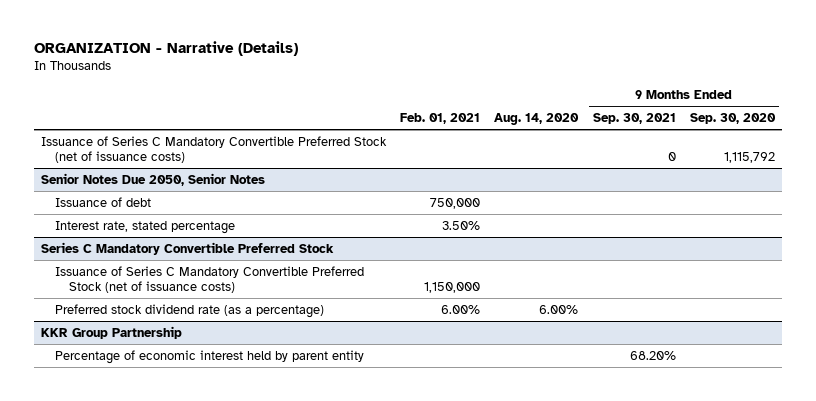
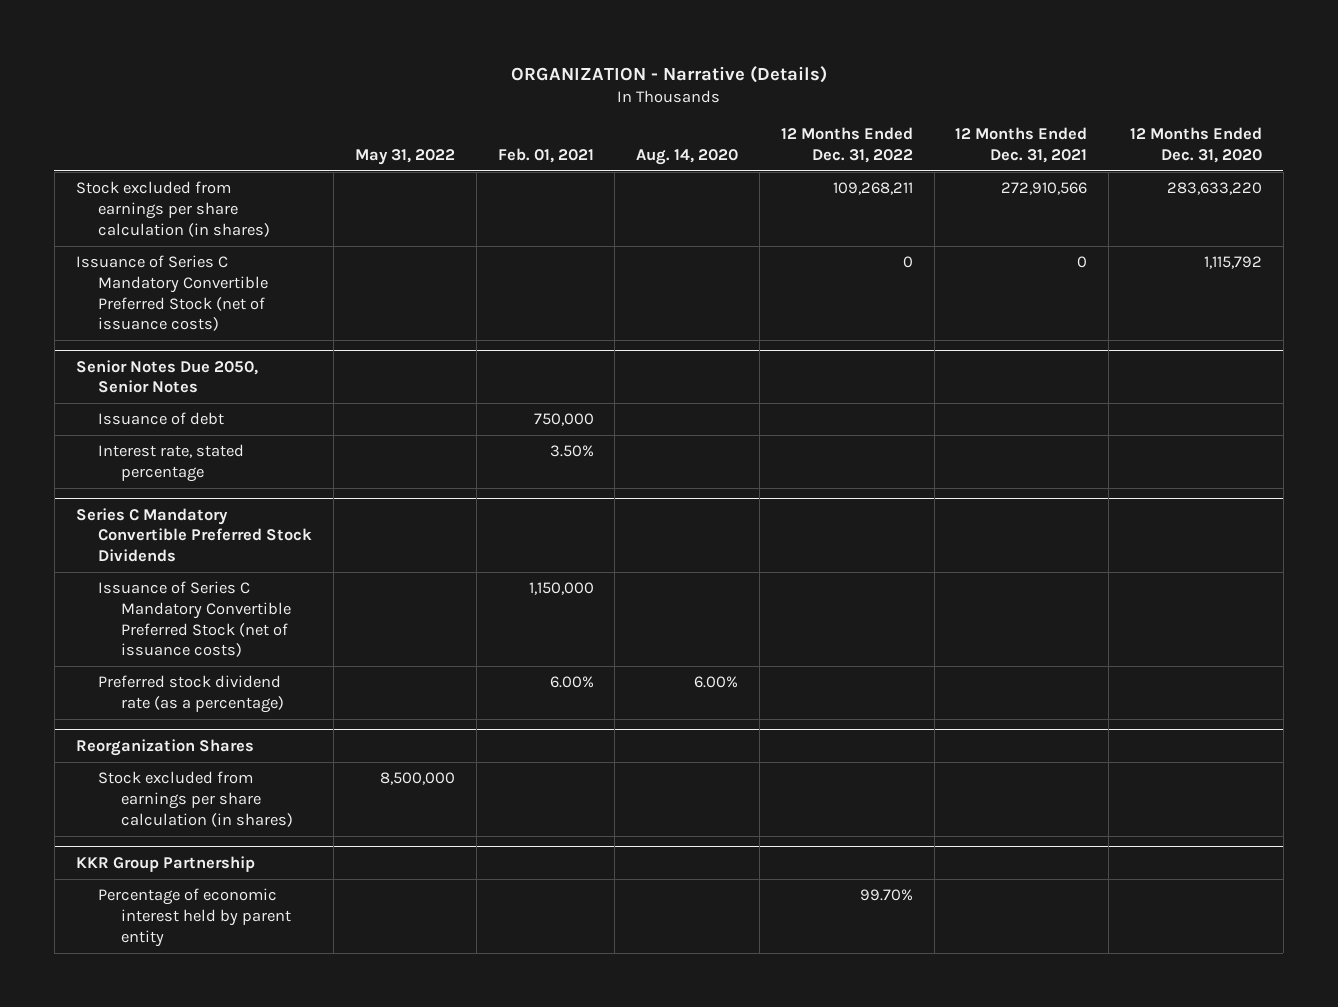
- | Feb. 01, 2021 | Aug. 14, 2020 | 9 Months Ended Sep. 30, 2021 | 9 Months Ended Sep. 30, 2020
+ | May 31, 2022 | Feb. 01, 2021 | Aug. 14, 2020 | 12 Months Ended Dec. 31, 2022 | 12 Months Ended Dec. 31, 2021 | 12 Months Ended Dec. 31, 2020
+ Stock excluded from earnings per share calculation (in shares) | | | | 109,268,211 | 272,910,566 | 283,633,220
- Series C Mandatory Convertible Preferred Stock
+ Series C Mandatory Convertible Preferred Stock Dividends
+ Reorganization Shares
+ Stock excluded from earnings per share calculation (in shares) | 8,500,000 | | | | |

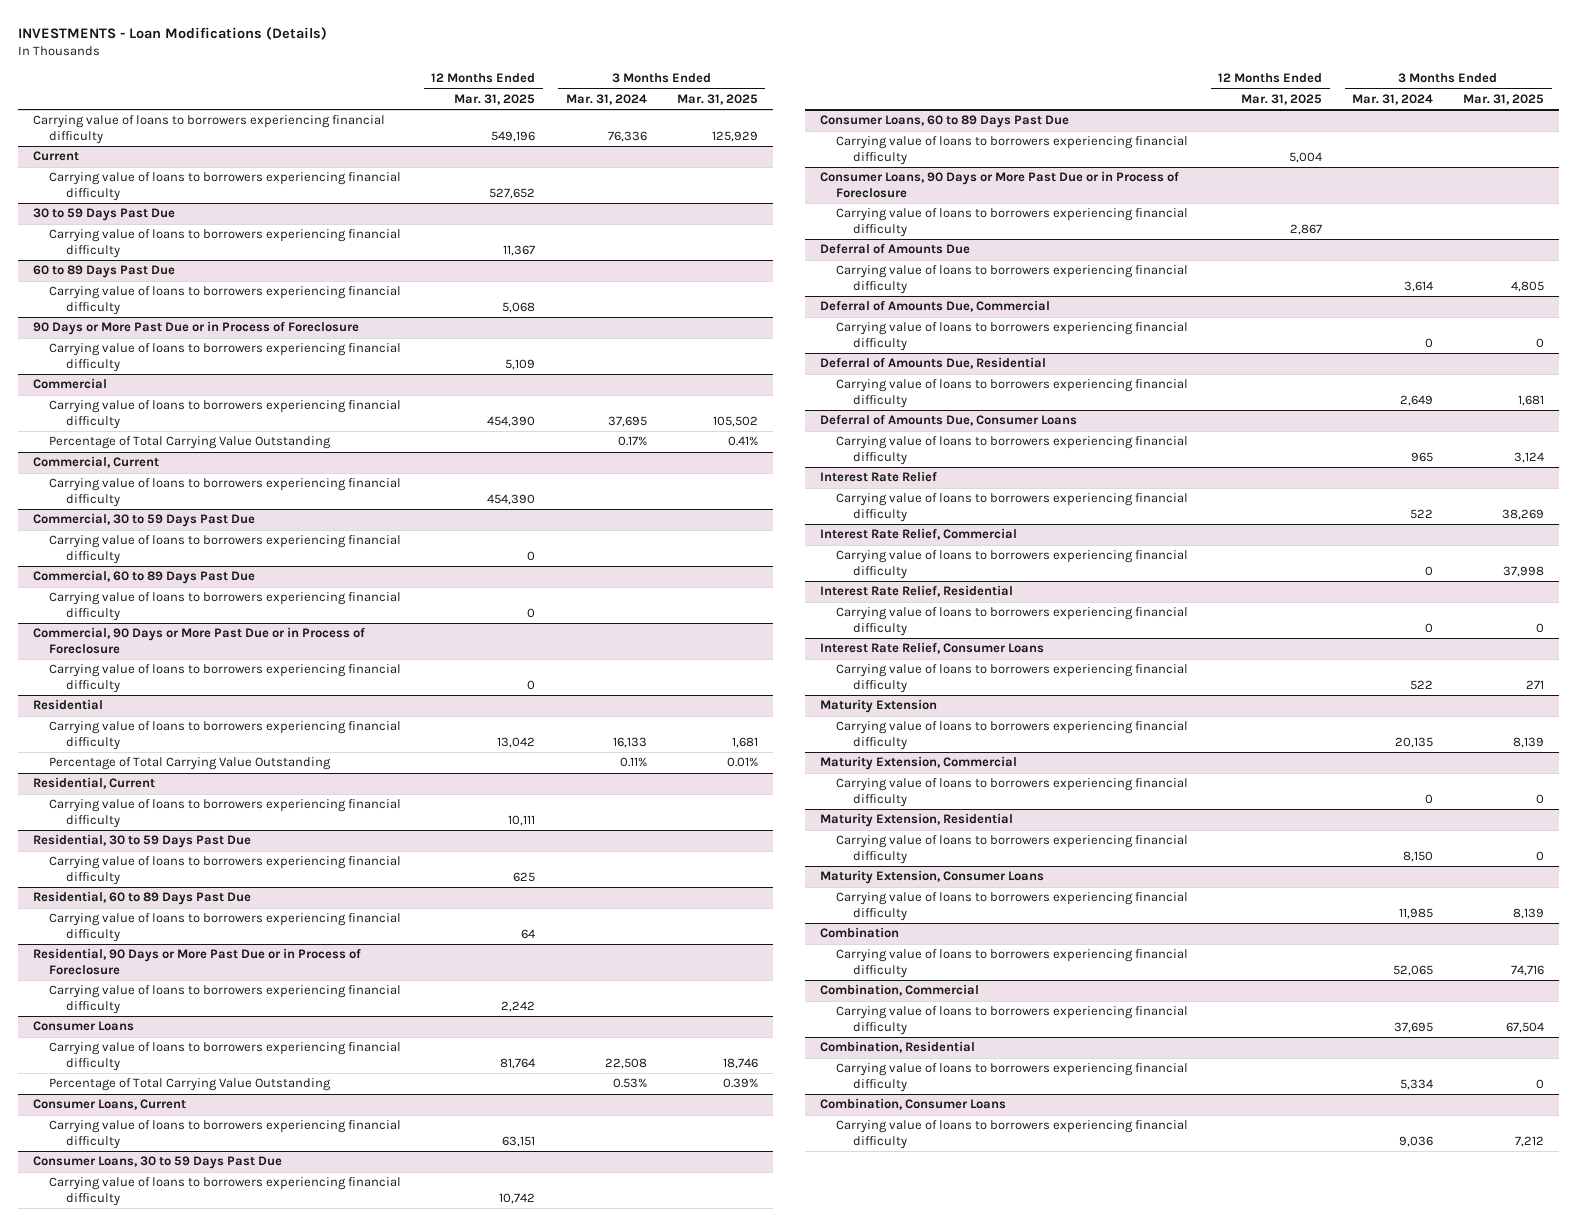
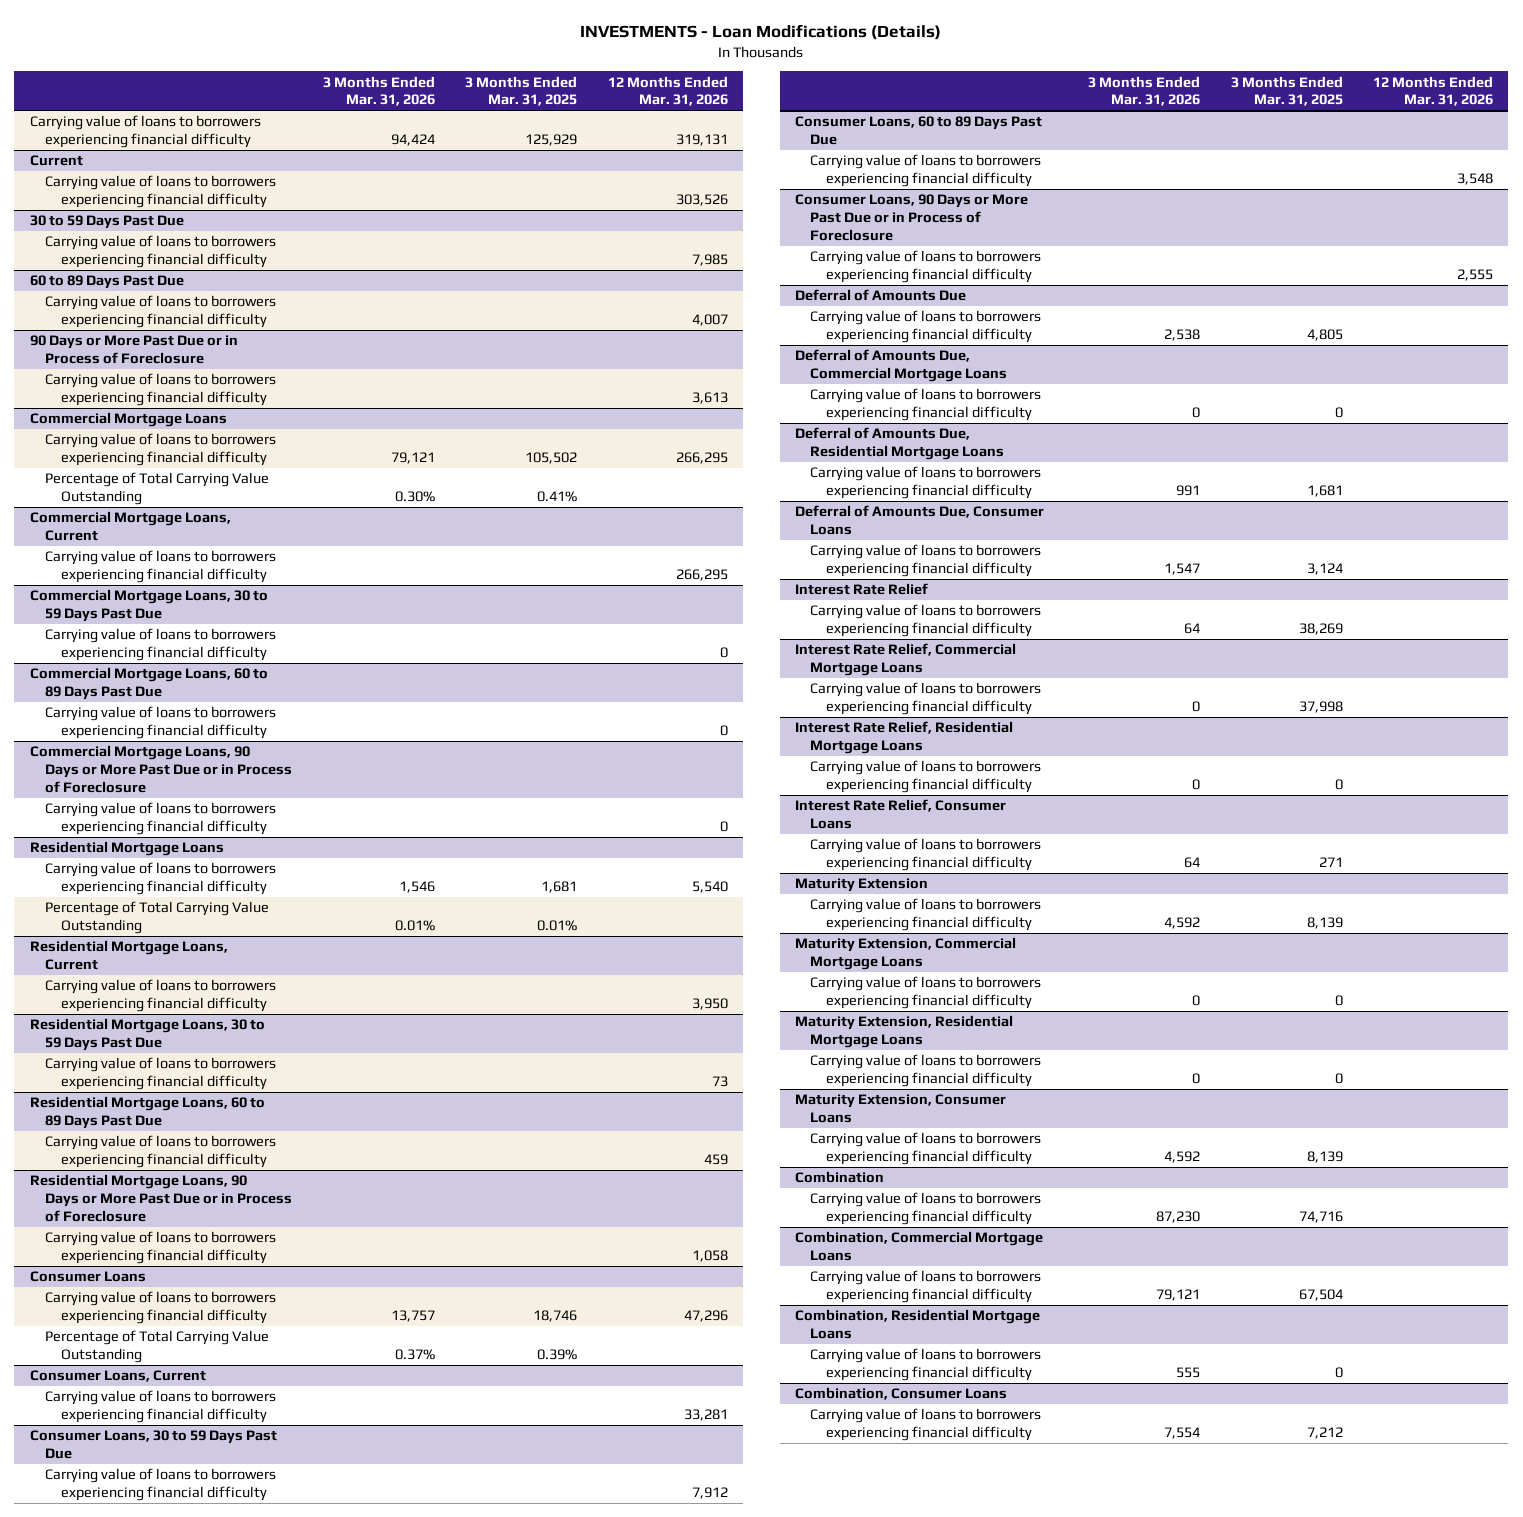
- | 12 Months Ended Mar. 31, 2025 | 3 Months Ended Mar. 31, 2024 | 3 Months Ended Mar. 31, 2025
+ | 3 Months Ended Mar. 31, 2026 | 3 Months Ended Mar. 31, 2025 | 12 Months Ended Mar. 31, 2026
- Commercial
+ Commercial Mortgage Loans
- Commercial, Current
+ Commercial Mortgage Loans, Current
- Commercial, 30 to 59 Days Past Due
+ Commercial Mortgage Loans, 30 to 59 Days Past Due
- Commercial, 60 to 89 Days Past Due
+ Commercial Mortgage Loans, 60 to 89 Days Past Due
- Commercial, 90 Days or More Past Due or in Process of Foreclosure
+ Commercial Mortgage Loans, 90 Days or More Past Due or in Process of Foreclosure
- Residential
+ Residential Mortgage Loans
- Residential, Current
+ Residential Mortgage Loans, Current
- Residential, 30 to 59 Days Past Due
+ Residential Mortgage Loans, 30 to 59 Days Past Due
- Residential, 60 to 89 Days Past Due
+ Residential Mortgage Loans, 60 to 89 Days Past Due
- Residential, 90 Days or More Past Due or in Process of Foreclosure
+ Residential Mortgage Loans, 90 Days or More Past Due or in Process of Foreclosure
- Deferral of Amounts Due, Commercial
+ Deferral of Amounts Due, Commercial Mortgage Loans
- Deferral of Amounts Due, Residential
+ Deferral of Amounts Due, Residential Mortgage Loans
- Interest Rate Relief, Commercial
+ Interest Rate Relief, Commercial Mortgage Loans
- Interest Rate Relief, Residential
+ Interest Rate Relief, Residential Mortgage Loans
- Maturity Extension, Commercial
+ Maturity Extension, Commercial Mortgage Loans
- Maturity Extension, Residential
+ Maturity Extension, Residential Mortgage Loans
- Combination, Commercial
+ Combination, Commercial Mortgage Loans
- Combination, Residential
+ Combination, Residential Mortgage Loans

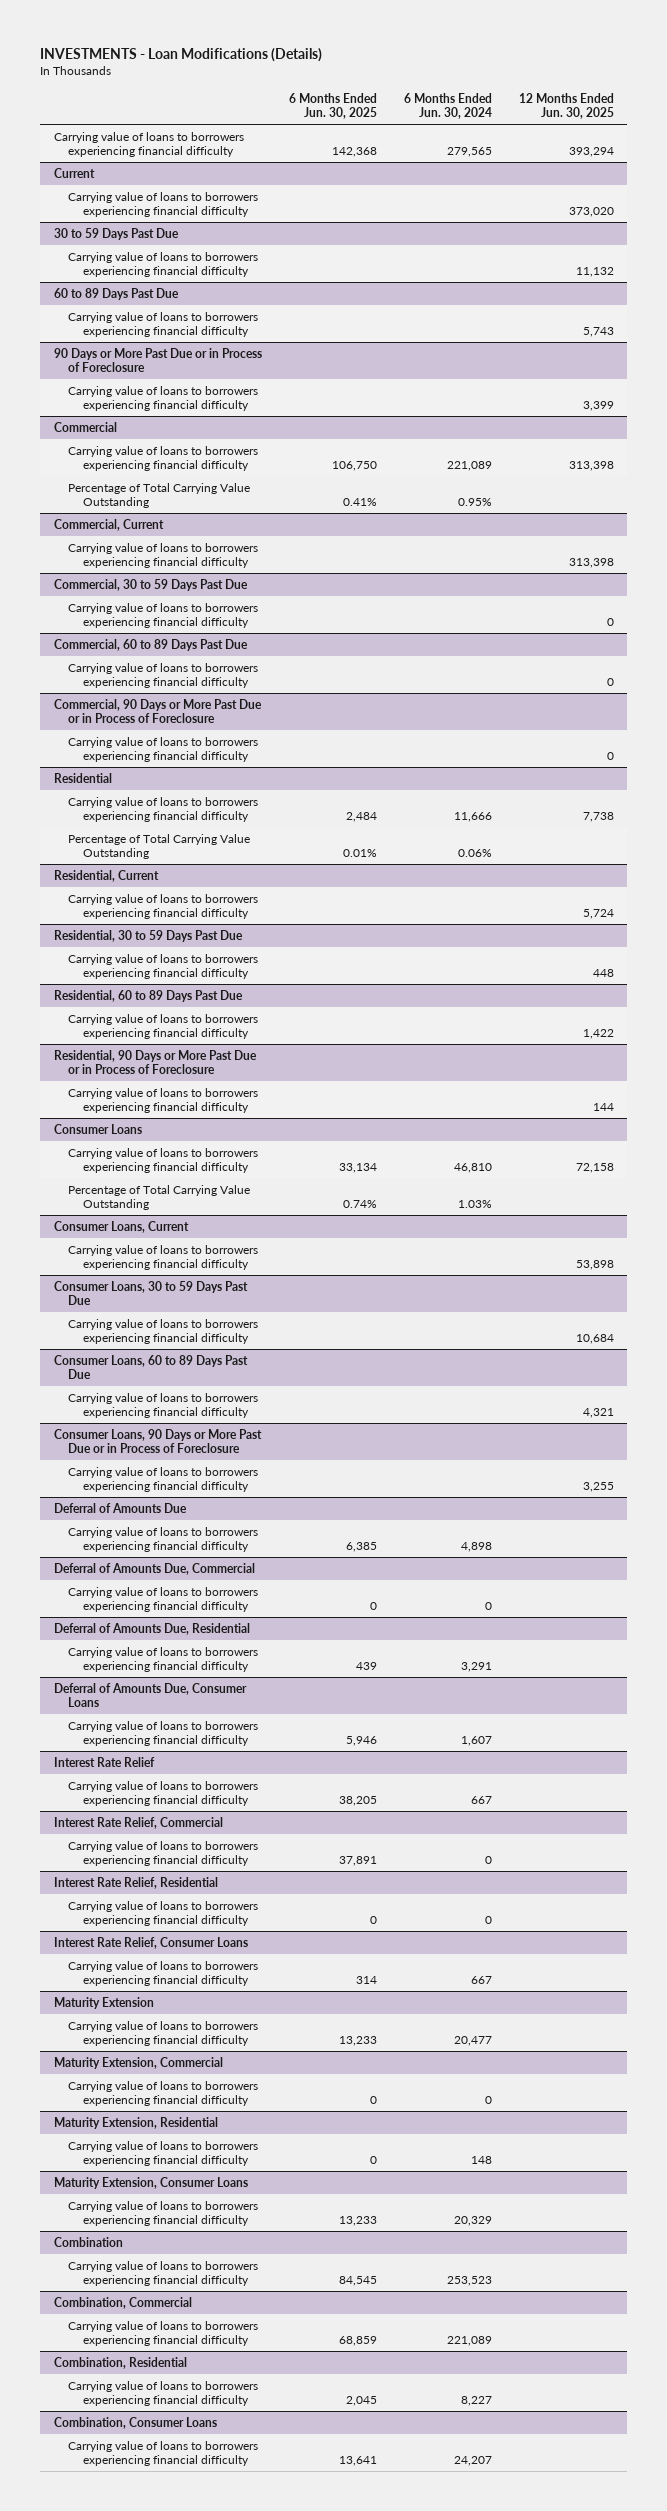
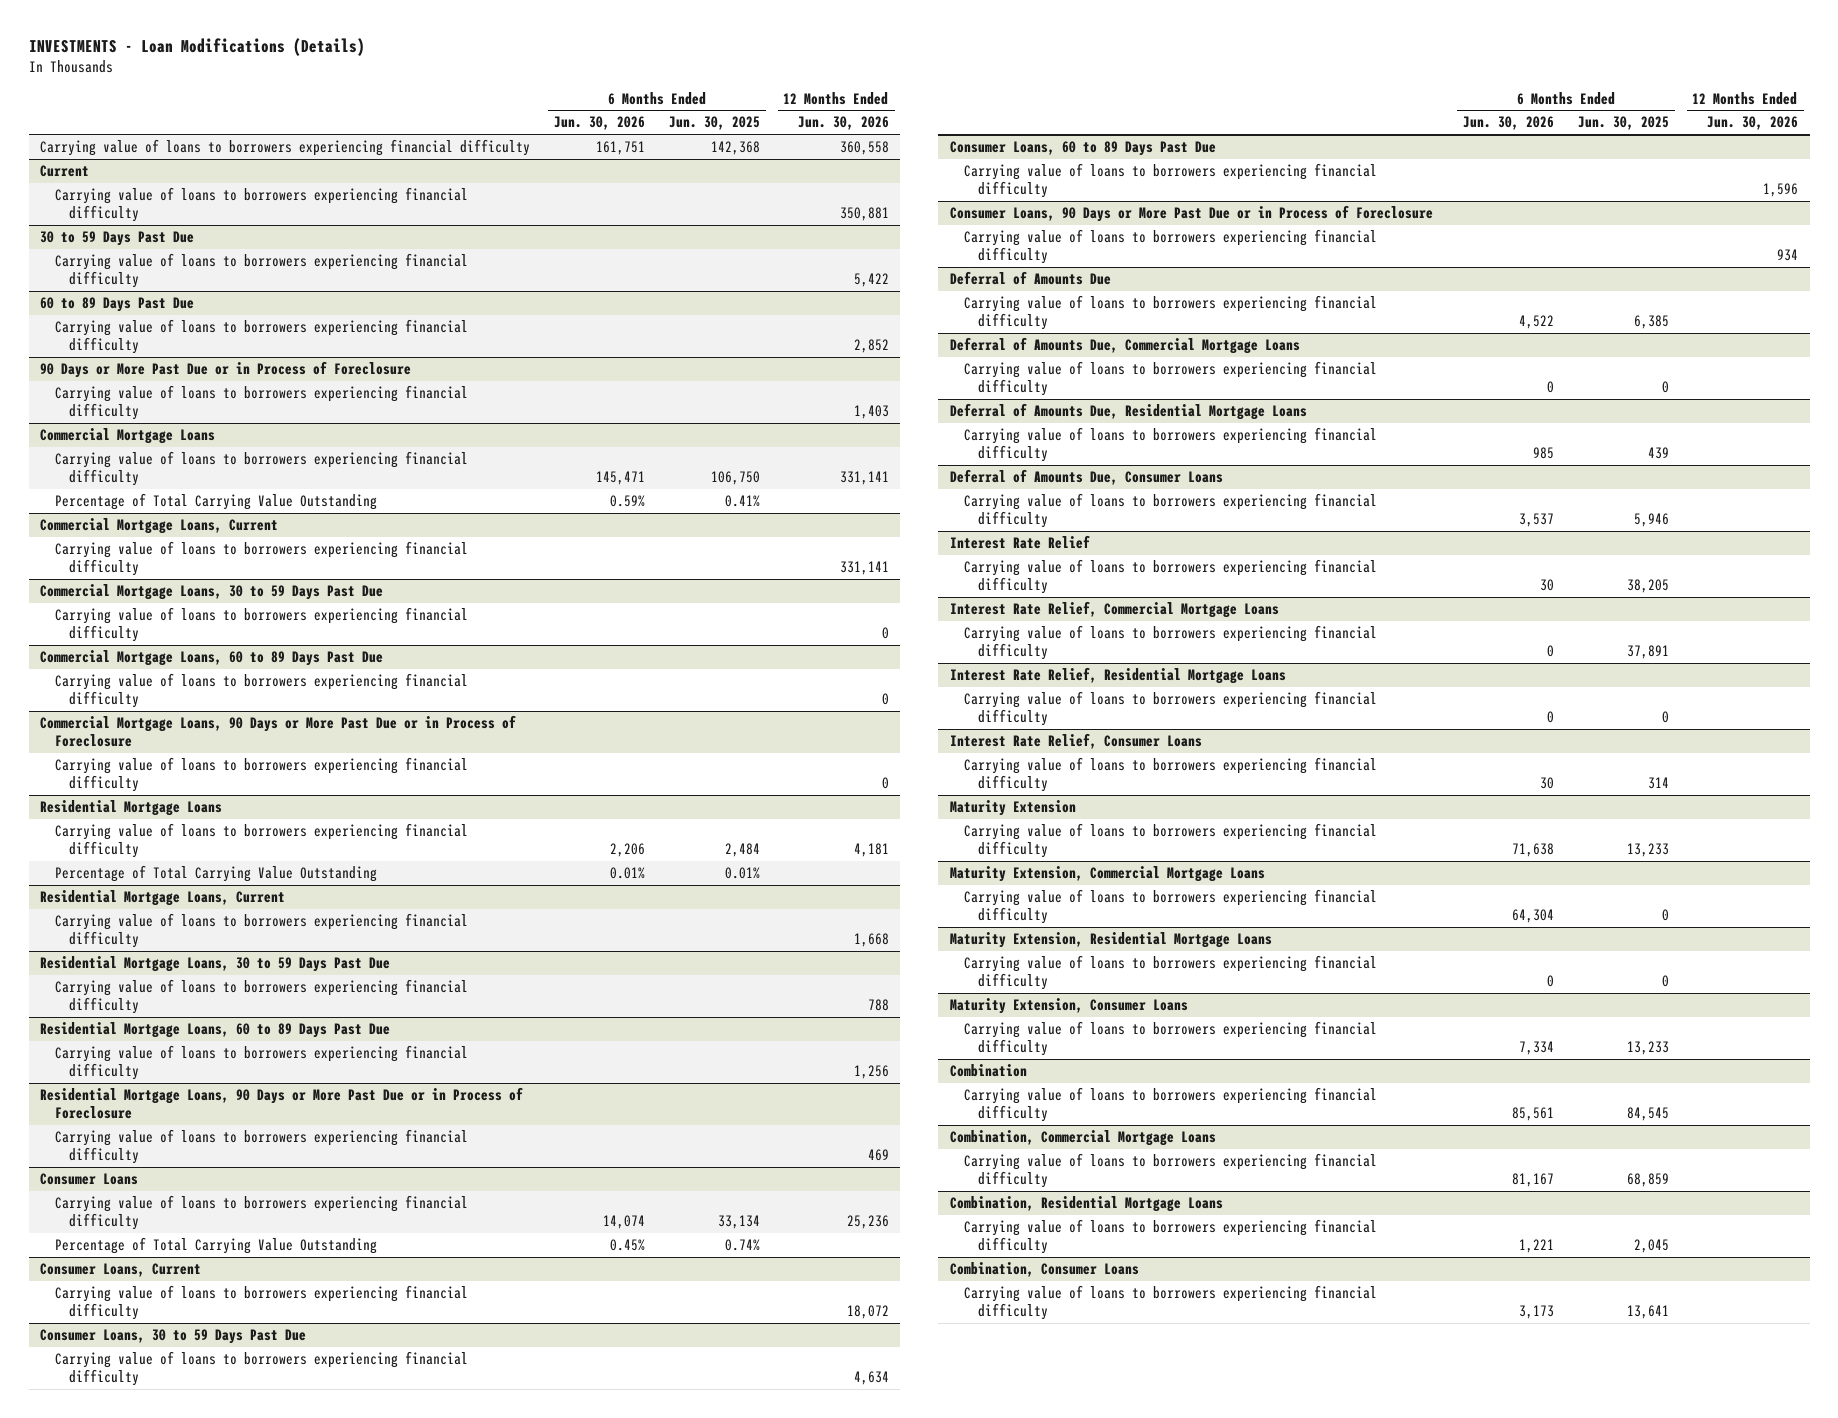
- | 6 Months Ended Jun. 30, 2025 | 6 Months Ended Jun. 30, 2024 | 12 Months Ended Jun. 30, 2025
+ | 6 Months Ended Jun. 30, 2026 | 6 Months Ended Jun. 30, 2025 | 12 Months Ended Jun. 30, 2026
- Commercial
+ Commercial Mortgage Loans
- Commercial, Current
+ Commercial Mortgage Loans, Current
- Commercial, 30 to 59 Days Past Due
+ Commercial Mortgage Loans, 30 to 59 Days Past Due
- Commercial, 60 to 89 Days Past Due
+ Commercial Mortgage Loans, 60 to 89 Days Past Due
- Commercial, 90 Days or More Past Due or in Process of Foreclosure
+ Commercial Mortgage Loans, 90 Days or More Past Due or in Process of Foreclosure
- Residential
+ Residential Mortgage Loans
- Residential, Current
+ Residential Mortgage Loans, Current
- Residential, 30 to 59 Days Past Due
+ Residential Mortgage Loans, 30 to 59 Days Past Due
- Residential, 60 to 89 Days Past Due
+ Residential Mortgage Loans, 60 to 89 Days Past Due
- Residential, 90 Days or More Past Due or in Process of Foreclosure
+ Residential Mortgage Loans, 90 Days or More Past Due or in Process of Foreclosure
- Deferral of Amounts Due, Commercial
+ Deferral of Amounts Due, Commercial Mortgage Loans
- Deferral of Amounts Due, Residential
+ Deferral of Amounts Due, Residential Mortgage Loans
- Interest Rate Relief, Commercial
+ Interest Rate Relief, Commercial Mortgage Loans
- Interest Rate Relief, Residential
+ Interest Rate Relief, Residential Mortgage Loans
- Maturity Extension, Commercial
+ Maturity Extension, Commercial Mortgage Loans
- Maturity Extension, Residential
+ Maturity Extension, Residential Mortgage Loans
- Combination, Commercial
+ Combination, Commercial Mortgage Loans
- Combination, Residential
+ Combination, Residential Mortgage Loans

